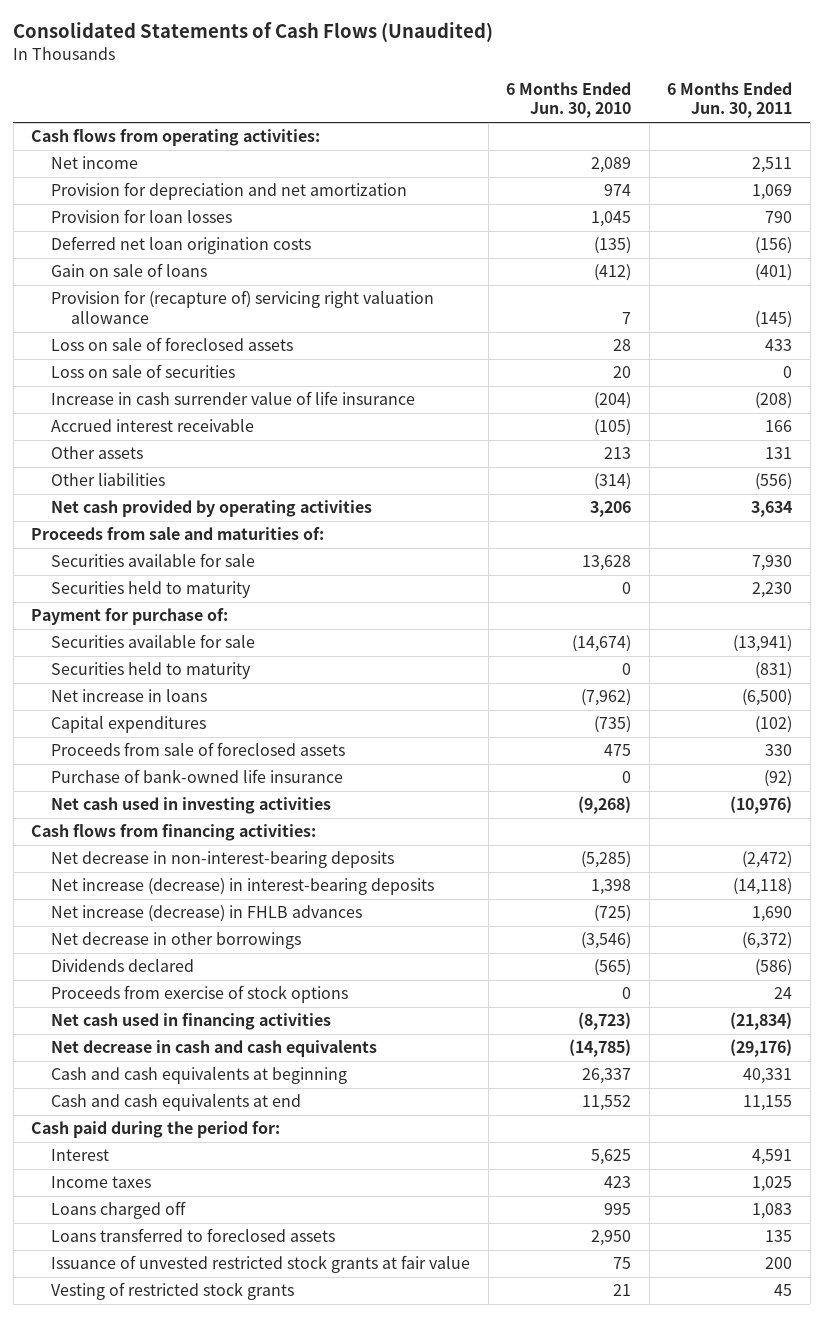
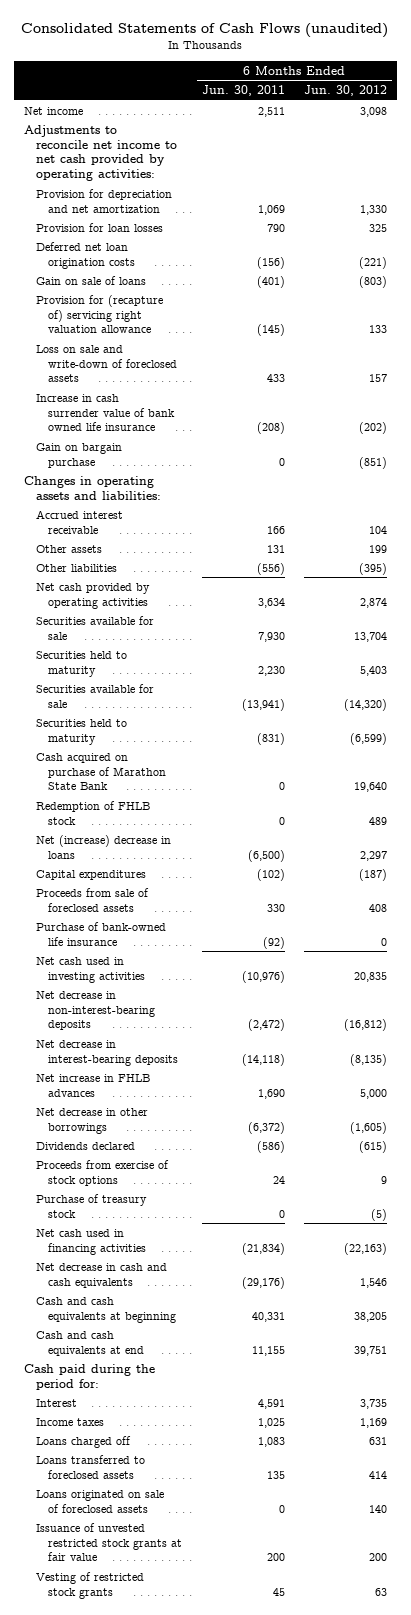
- Consolidated Statements of Cash Flows (Unaudited)
+ Consolidated Statements of Cash Flows (unaudited)
- | 6 Months Ended Jun. 30, 2010 | 6 Months Ended Jun. 30, 2011
+ | 6 Months Ended Jun. 30, 2011 | 6 Months Ended Jun. 30, 2012
- Cash flows from operating activities:
+ Adjustments to reconcile net income to net cash provided by operating activities:
- Loss on sale of foreclosed assets | 28 | 433
- Loss on sale of securities | 20 | 0
- Increase in cash surrender value of life insurance | (204) | (208)
+ Loss on sale and write-down of foreclosed assets | 433 | 157
+ Increase in cash surrender value of bank owned life insurance | (208) | (202)
+ Gain on bargain purchase | 0 | (851)
+ Changes in operating assets and liabilities:
- Proceeds from sale and maturities of:
- Payment for purchase of:
- Net increase in loans | (7,962) | (6,500)
+ Cash acquired on purchase of Marathon State Bank | 0 | 19,640
+ Redemption of FHLB stock | 0 | 489
+ Net (increase) decrease in loans | (6,500) | 2,297
- Cash flows from financing activities:
- Net increase (decrease) in interest-bearing deposits | 1,398 | (14,118)
- Net increase (decrease) in FHLB advances | (725) | 1,690
+ Net decrease in interest-bearing deposits | (14,118) | (8,135)
+ Net increase in FHLB advances | 1,690 | 5,000
+ Purchase of treasury stock | 0 | (5)
+ Loans originated on sale of foreclosed assets | 0 | 140

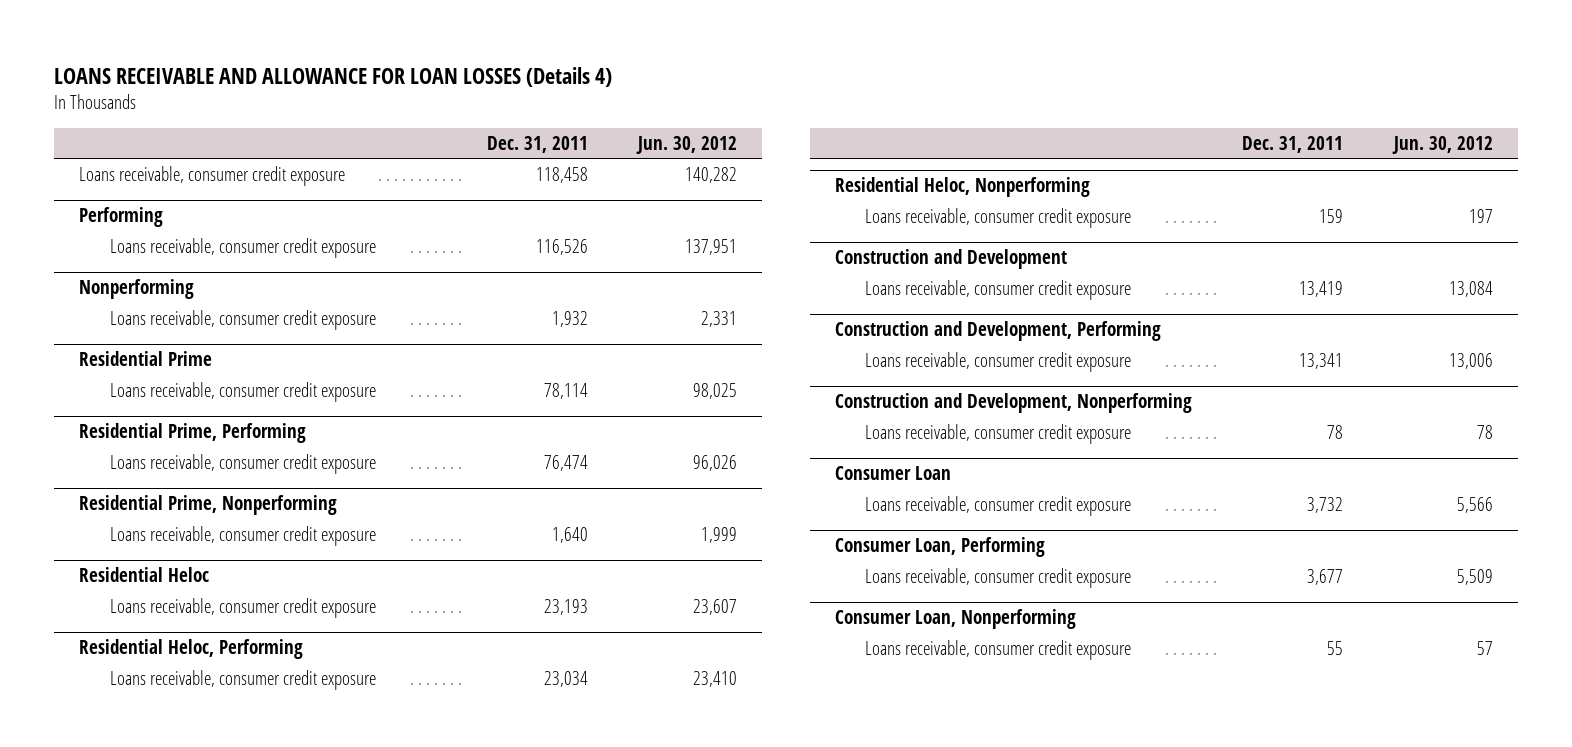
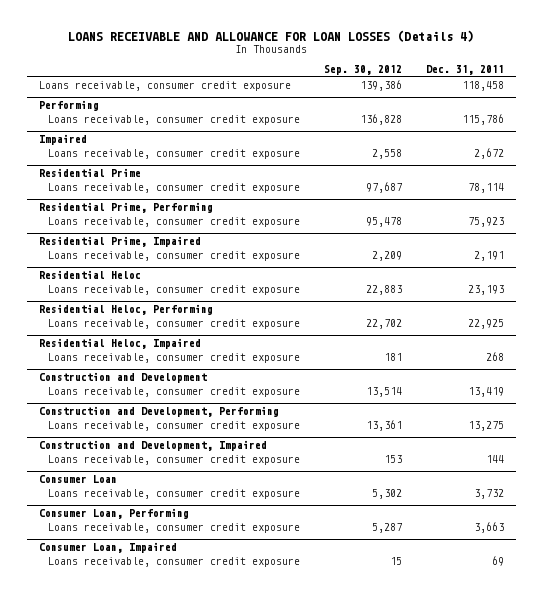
- | Dec. 31, 2011 | Jun. 30, 2012
+ | Sep. 30, 2012 | Dec. 31, 2011
@ Performing
- Loans receivable, consumer credit exposure | 116,526 | 137,951
- Nonperforming
- Loans receivable, consumer credit exposure | 1,932 | 2,331
@ Performing
+ Loans receivable, consumer credit exposure | 136,828 | 115,786
+ Impaired
+ Loans receivable, consumer credit exposure | 2,558 | 2,672
@ Residential Prime, Performing
- Loans receivable, consumer credit exposure | 76,474 | 96,026
- Residential Prime, Nonperforming
- Loans receivable, consumer credit exposure | 1,640 | 1,999
@ Residential Prime, Performing
+ Loans receivable, consumer credit exposure | 95,478 | 75,923
+ Residential Prime, Impaired
+ Loans receivable, consumer credit exposure | 2,209 | 2,191
@ Residential Heloc, Performing
- Loans receivable, consumer credit exposure | 23,034 | 23,410
- Residential Heloc, Nonperforming
- Loans receivable, consumer credit exposure | 159 | 197
@ Residential Heloc, Performing
+ Loans receivable, consumer credit exposure | 22,702 | 22,925
+ Residential Heloc, Impaired
+ Loans receivable, consumer credit exposure | 181 | 268
@ Construction and Development, Performing
- Loans receivable, consumer credit exposure | 13,341 | 13,006
- Construction and Development, Nonperforming
- Loans receivable, consumer credit exposure | 78 | 78
@ Construction and Development, Performing
+ Loans receivable, consumer credit exposure | 13,361 | 13,275
+ Construction and Development, Impaired
+ Loans receivable, consumer credit exposure | 153 | 144
@ Consumer Loan, Performing
- Loans receivable, consumer credit exposure | 3,677 | 5,509
- Consumer Loan, Nonperforming
- Loans receivable, consumer credit exposure | 55 | 57
@ Consumer Loan, Performing
+ Loans receivable, consumer credit exposure | 5,287 | 3,663
+ Consumer Loan, Impaired
+ Loans receivable, consumer credit exposure | 15 | 69

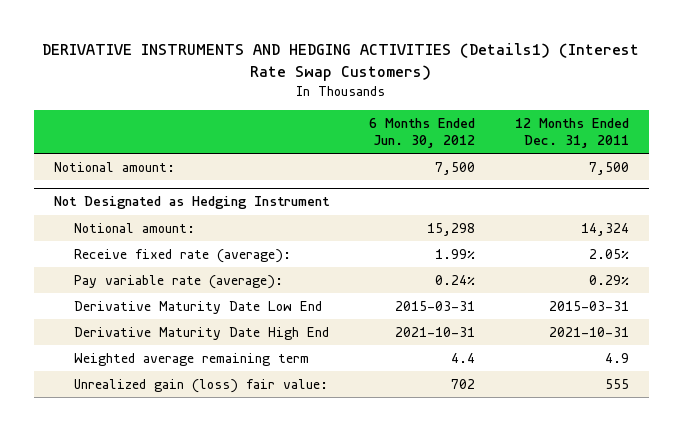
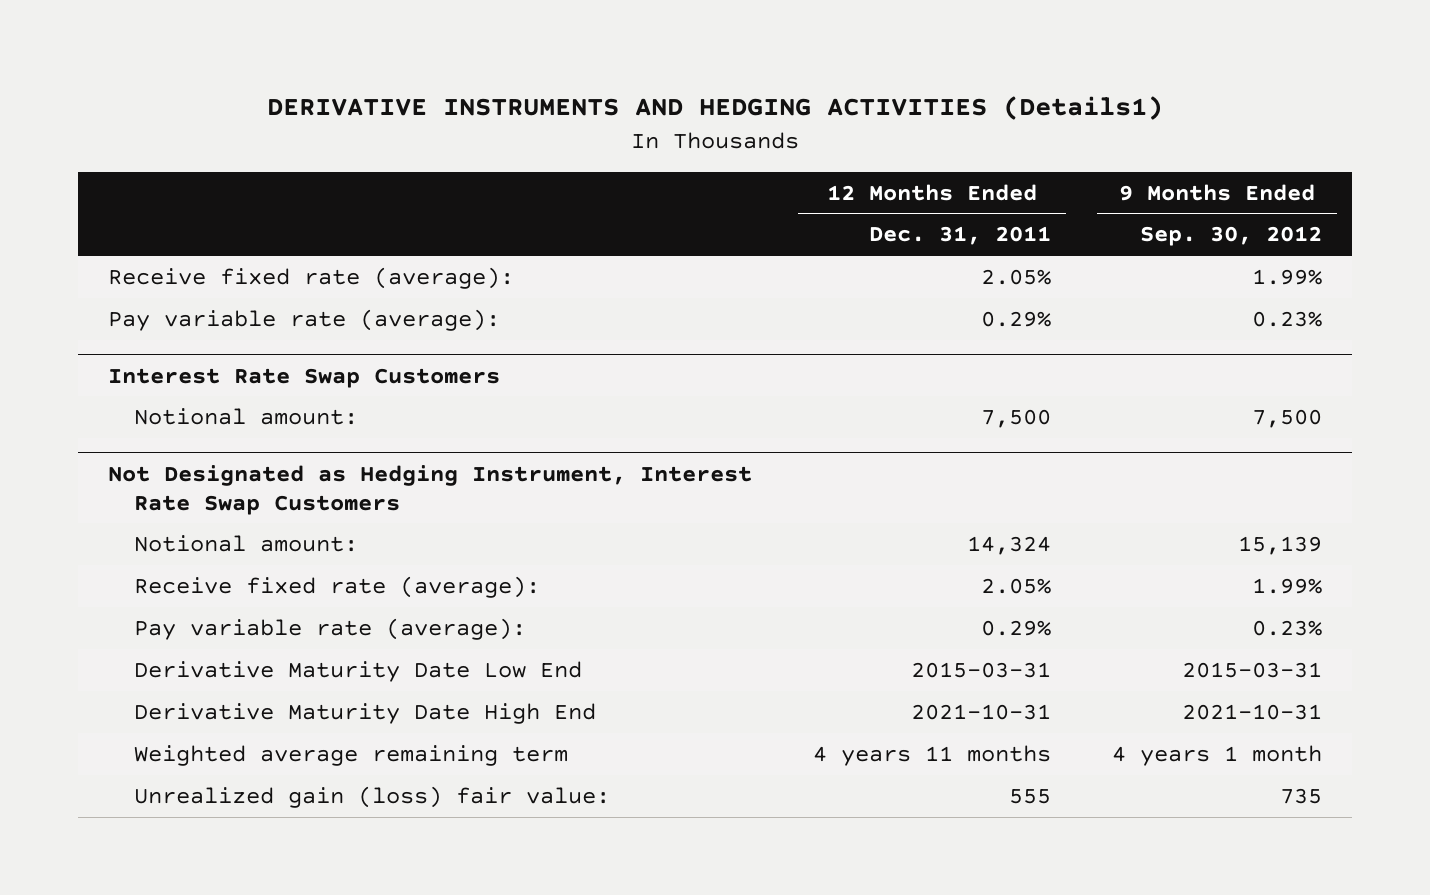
- DERIVATIVE INSTRUMENTS AND HEDGING ACTIVITIES (Details1) (Interest Rate Swap Customers)
+ DERIVATIVE INSTRUMENTS AND HEDGING ACTIVITIES (Details1)
- | 6 Months Ended Jun. 30, 2012 | 12 Months Ended Dec. 31, 2011
+ | 12 Months Ended Dec. 31, 2011 | 9 Months Ended Sep. 30, 2012
+ Receive fixed rate (average): | 2.05% | 1.99%
+ Pay variable rate (average): | 0.29% | 0.23%
+ Interest Rate Swap Customers
- Not Designated as Hedging Instrument
+ Not Designated as Hedging Instrument, Interest Rate Swap Customers
- Weighted average remaining term | 4.4 | 4.9
+ Weighted average remaining term | 4 years 11 months | 4 years 1 month

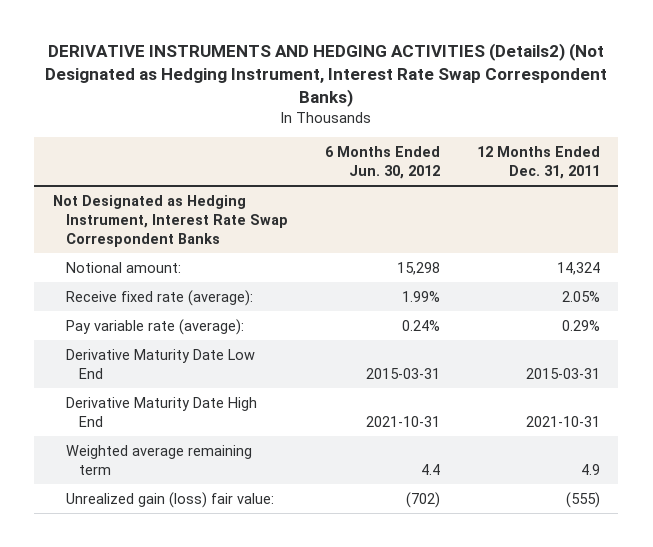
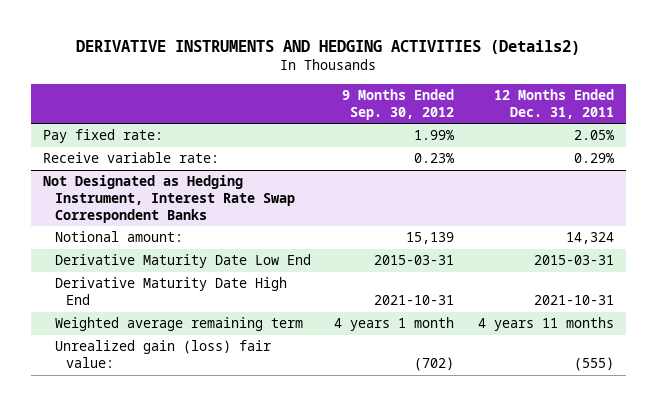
- DERIVATIVE INSTRUMENTS AND HEDGING ACTIVITIES (Details2) (Not Designated as Hedging Instrument, Interest Rate Swap Correspondent Banks)
+ DERIVATIVE INSTRUMENTS AND HEDGING ACTIVITIES (Details2)
- | 6 Months Ended Jun. 30, 2012 | 12 Months Ended Dec. 31, 2011
+ | 9 Months Ended Sep. 30, 2012 | 12 Months Ended Dec. 31, 2011
+ Pay fixed rate: | 1.99% | 2.05%
+ Receive variable rate: | 0.23% | 0.29%
@ Not Designated as Hedging Instrument, Interest Rate Swap Correspondent Banks
- Receive fixed rate (average): | 1.99% | 2.05%
- Pay variable rate (average): | 0.24% | 0.29%
- Weighted average remaining term | 4.4 | 4.9
+ Weighted average remaining term | 4 years 1 month | 4 years 11 months

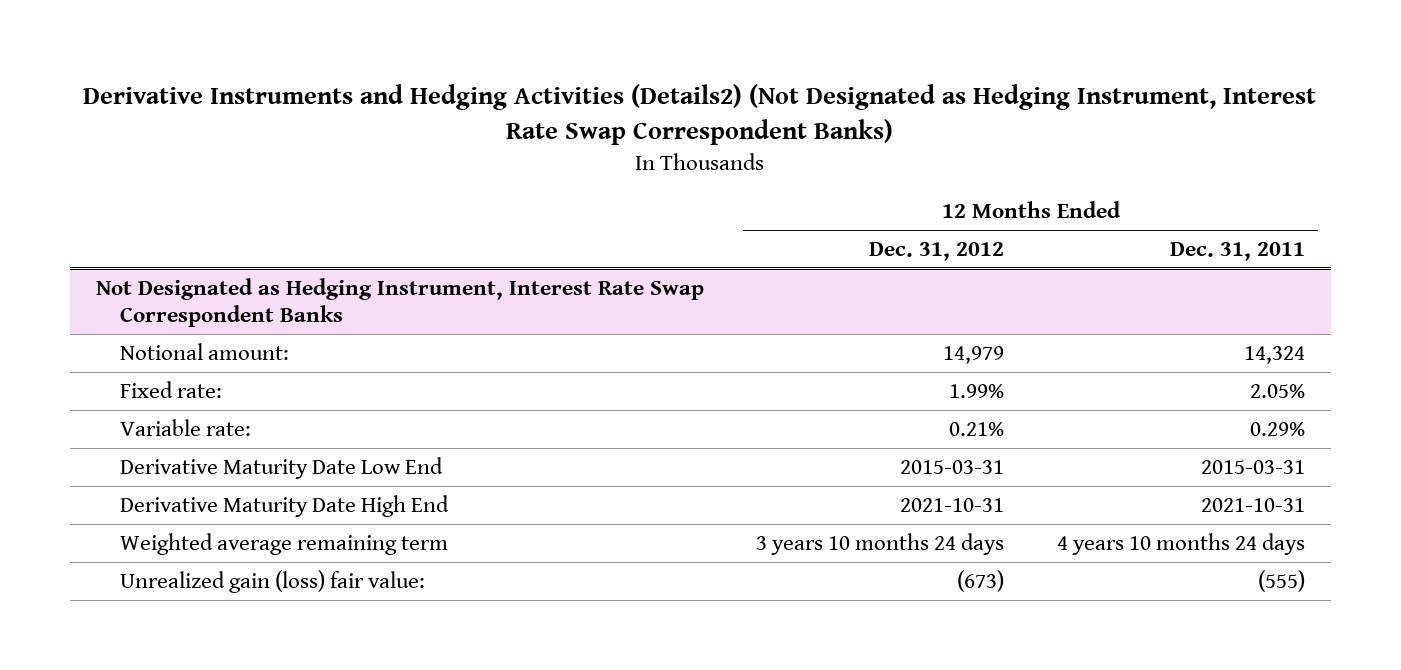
- DERIVATIVE INSTRUMENTS AND HEDGING ACTIVITIES (Details2)
+ Derivative Instruments and Hedging Activities (Details2) (Not Designated as Hedging Instrument, Interest Rate Swap Correspondent Banks)
- | 9 Months Ended Sep. 30, 2012 | 12 Months Ended Dec. 31, 2011
+ | 12 Months Ended Dec. 31, 2012 | 12 Months Ended Dec. 31, 2011
- Pay fixed rate: | 1.99% | 2.05%
- Receive variable rate: | 0.23% | 0.29%
@ Not Designated as Hedging Instrument, Interest Rate Swap Correspondent Banks
+ Fixed rate: | 1.99% | 2.05%
+ Variable rate: | 0.21% | 0.29%
- Weighted average remaining term | 4 years 1 month | 4 years 11 months
+ Weighted average remaining term | 3 years 10 months 24 days | 4 years 10 months 24 days

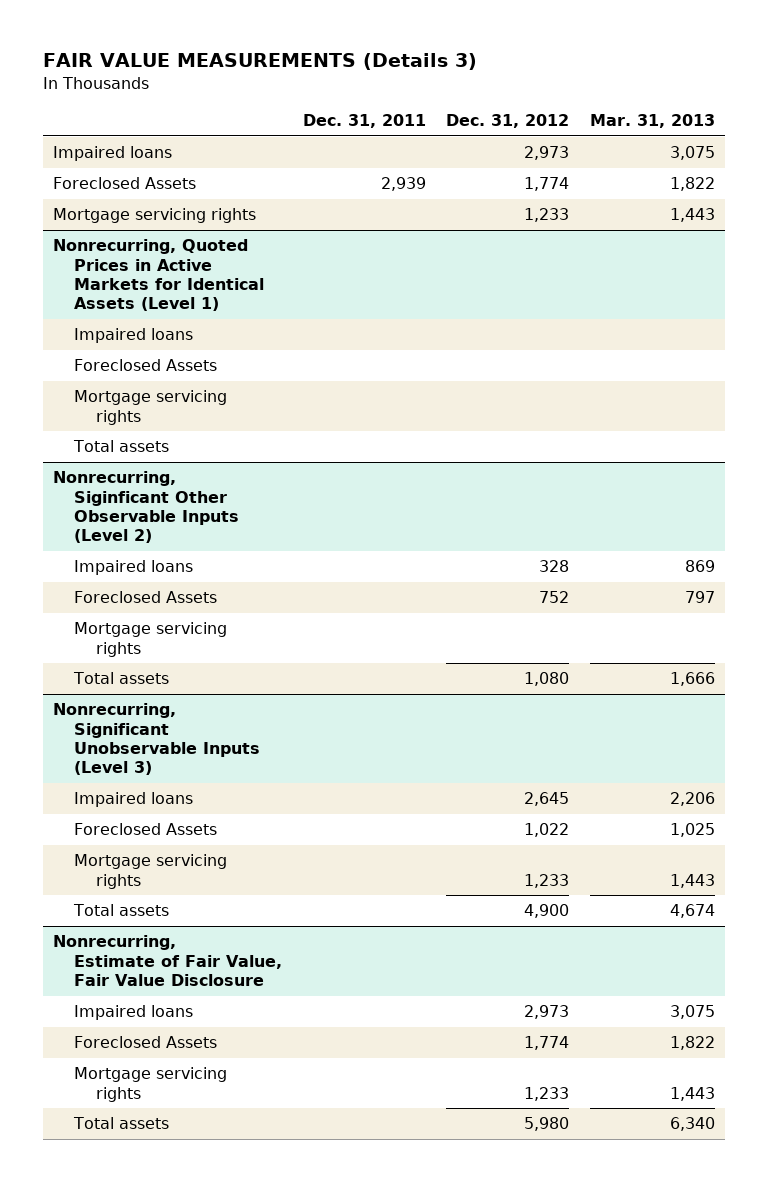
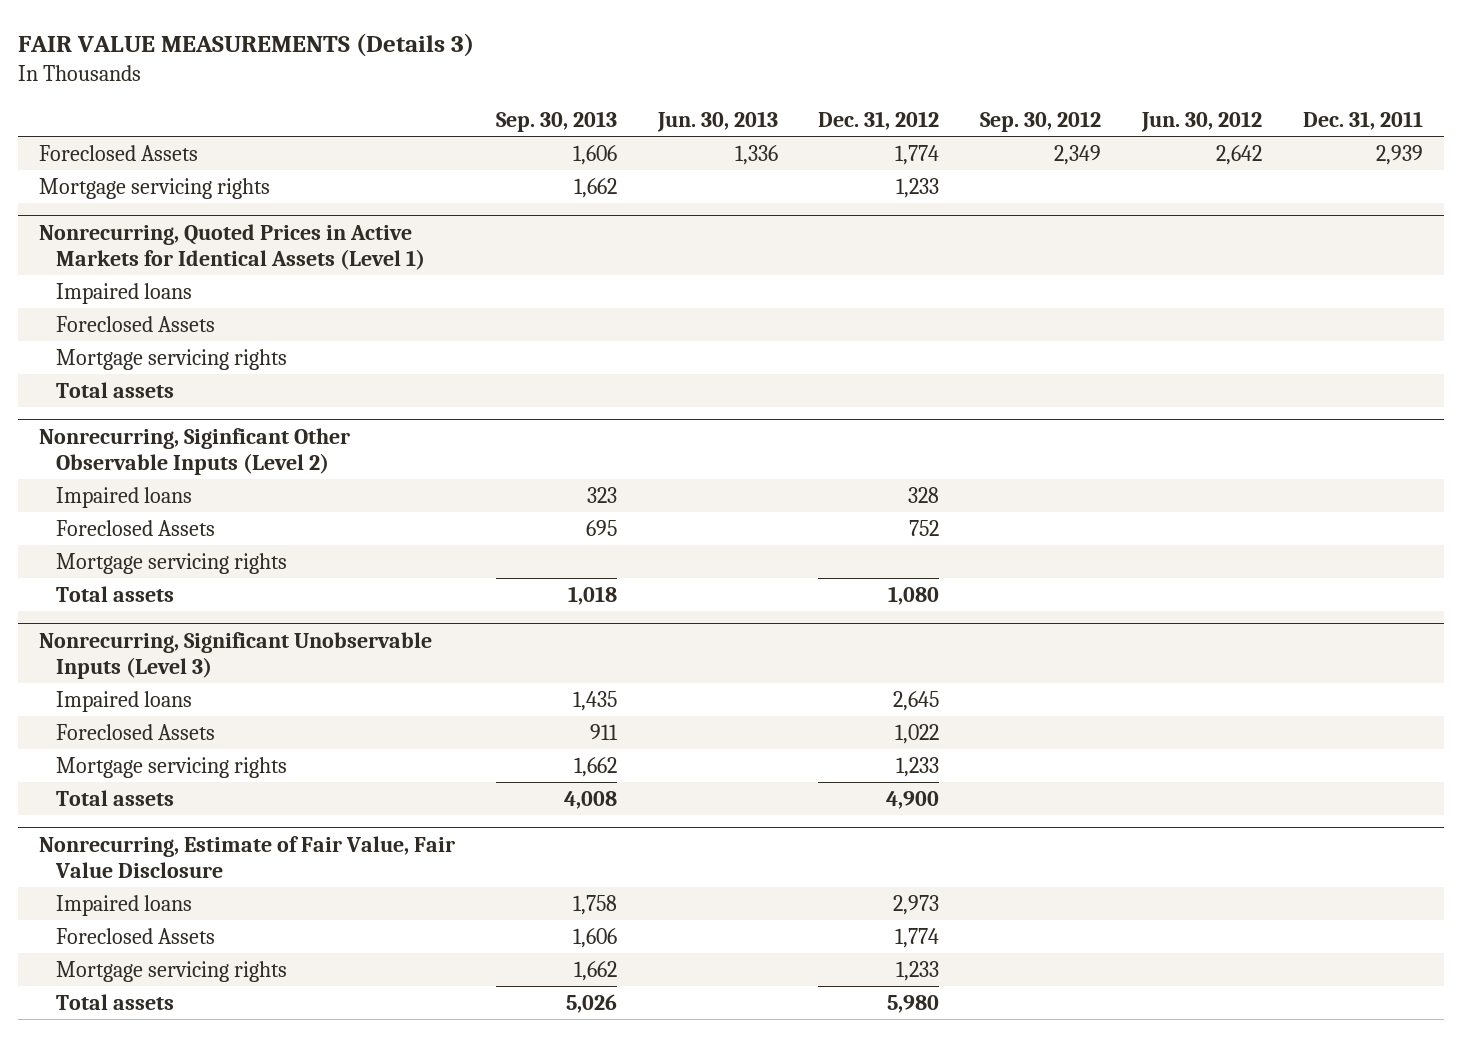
- | Dec. 31, 2011 | Dec. 31, 2012 | Mar. 31, 2013
+ | Sep. 30, 2013 | Jun. 30, 2013 | Dec. 31, 2012 | Sep. 30, 2012 | Jun. 30, 2012 | Dec. 31, 2011
- Impaired loans | | 2,973 | 3,075

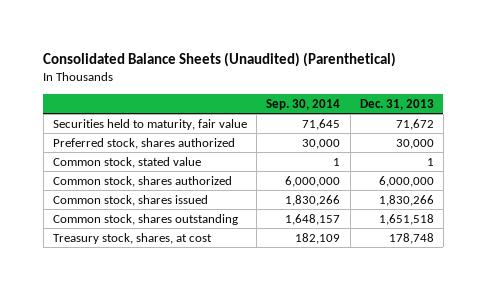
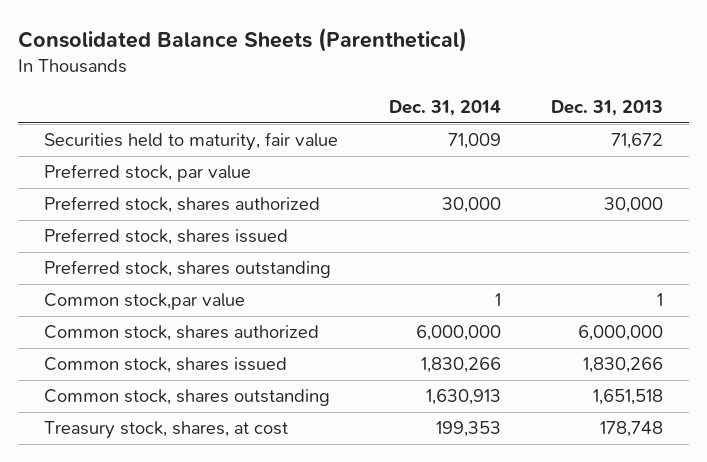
- Consolidated Balance Sheets (Unaudited) (Parenthetical)
+ Consolidated Balance Sheets (Parenthetical)
- | Sep. 30, 2014 | Dec. 31, 2013
+ | Dec. 31, 2014 | Dec. 31, 2013
+ Preferred stock, par value
- Common stock, stated value | 1 | 1
+ Preferred stock, shares issued
+ Preferred stock, shares outstanding
+ Common stock,par value | 1 | 1

